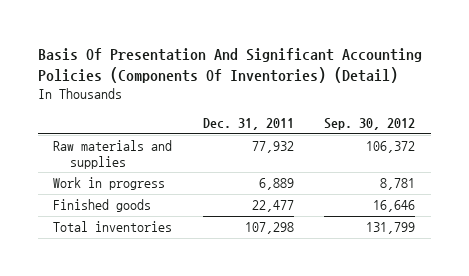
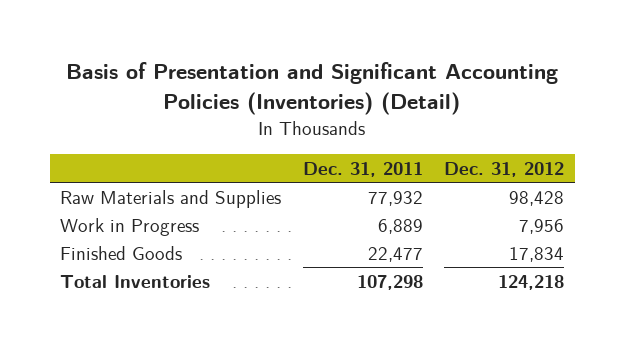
- Basis Of Presentation And Significant Accounting Policies (Components Of Inventories) (Detail)
+ Basis of Presentation and Significant Accounting Policies (Inventories) (Detail)
- | Dec. 31, 2011 | Sep. 30, 2012
+ | Dec. 31, 2011 | Dec. 31, 2012
- Raw materials and supplies | 77,932 | 106,372
- Work in progress | 6,889 | 8,781
- Finished goods | 22,477 | 16,646
- Total inventories | 107,298 | 131,799
+ Raw Materials and Supplies | 77,932 | 98,428
+ Work in Progress | 6,889 | 7,956
+ Finished Goods | 22,477 | 17,834
+ Total Inventories | 107,298 | 124,218

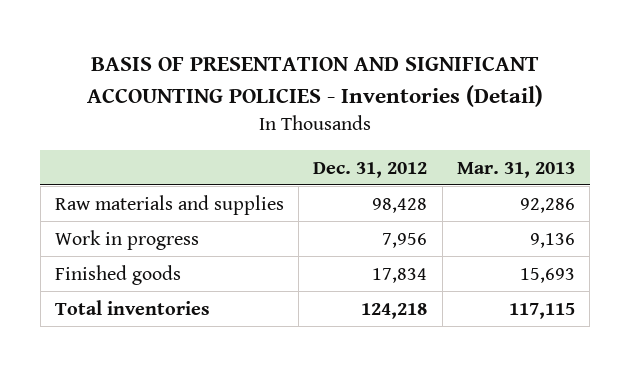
- Basis of Presentation and Significant Accounting Policies (Inventories) (Detail)
+ BASIS OF PRESENTATION AND SIGNIFICANT ACCOUNTING POLICIES - Inventories (Detail)
- | Dec. 31, 2011 | Dec. 31, 2012
+ | Dec. 31, 2012 | Mar. 31, 2013
- Raw Materials and Supplies | 77,932 | 98,428
- Work in Progress | 6,889 | 7,956
- Finished Goods | 22,477 | 17,834
- Total Inventories | 107,298 | 124,218
+ Raw materials and supplies | 98,428 | 92,286
+ Work in progress | 7,956 | 9,136
+ Finished goods | 17,834 | 15,693
+ Total inventories | 124,218 | 117,115

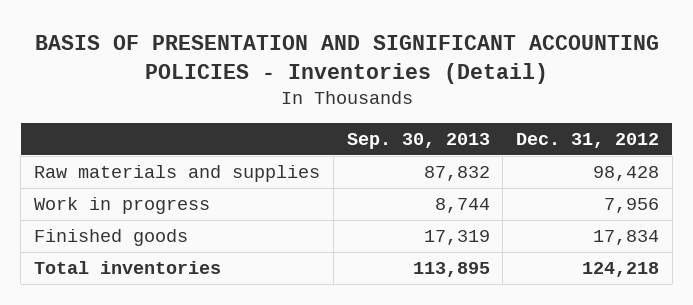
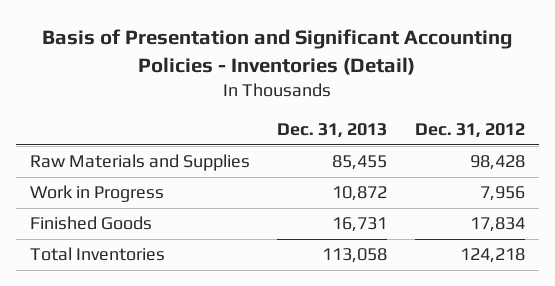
- BASIS OF PRESENTATION AND SIGNIFICANT ACCOUNTING POLICIES - Inventories (Detail)
+ Basis of Presentation and Significant Accounting Policies - Inventories (Detail)
- | Sep. 30, 2013 | Dec. 31, 2012
+ | Dec. 31, 2013 | Dec. 31, 2012
- Raw materials and supplies | 87,832 | 98,428
- Work in progress | 8,744 | 7,956
- Finished goods | 17,319 | 17,834
- Total inventories | 113,895 | 124,218
+ Raw Materials and Supplies | 85,455 | 98,428
+ Work in Progress | 10,872 | 7,956
+ Finished Goods | 16,731 | 17,834
+ Total Inventories | 113,058 | 124,218

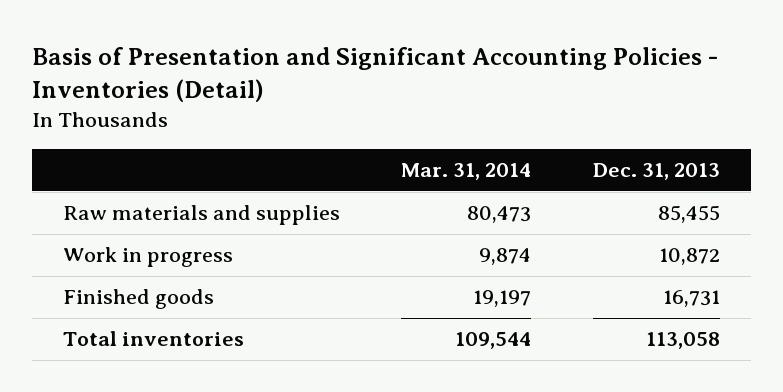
- | Dec. 31, 2013 | Dec. 31, 2012
+ | Mar. 31, 2014 | Dec. 31, 2013
- Raw Materials and Supplies | 85,455 | 98,428
- Work in Progress | 10,872 | 7,956
- Finished Goods | 16,731 | 17,834
- Total Inventories | 113,058 | 124,218
+ Raw materials and supplies | 80,473 | 85,455
+ Work in progress | 9,874 | 10,872
+ Finished goods | 19,197 | 16,731
+ Total inventories | 109,544 | 113,058

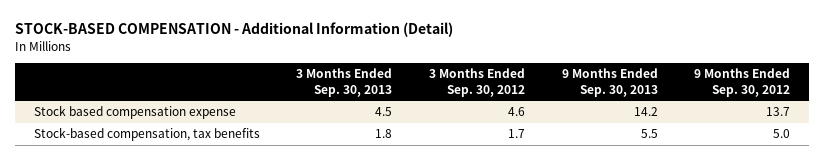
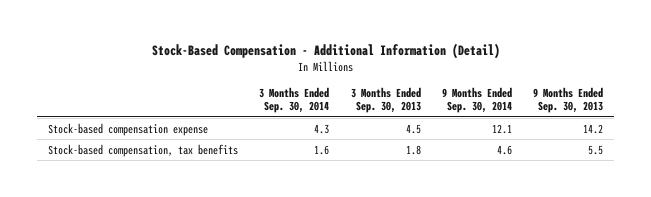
- STOCK-BASED COMPENSATION - Additional Information (Detail)
+ Stock-Based Compensation - Additional Information (Detail)
- | 3 Months Ended Sep. 30, 2013 | 3 Months Ended Sep. 30, 2012 | 9 Months Ended Sep. 30, 2013 | 9 Months Ended Sep. 30, 2012
+ | 3 Months Ended Sep. 30, 2014 | 3 Months Ended Sep. 30, 2013 | 9 Months Ended Sep. 30, 2014 | 9 Months Ended Sep. 30, 2013
- Stock based compensation expense | 4.5 | 4.6 | 14.2 | 13.7
+ Stock-based compensation expense | 4.3 | 4.5 | 12.1 | 14.2

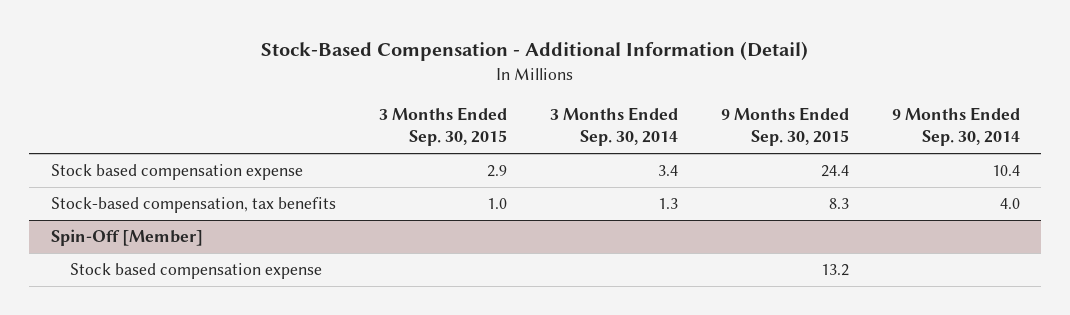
- | 3 Months Ended Sep. 30, 2014 | 3 Months Ended Sep. 30, 2013 | 9 Months Ended Sep. 30, 2014 | 9 Months Ended Sep. 30, 2013
+ | 3 Months Ended Sep. 30, 2015 | 3 Months Ended Sep. 30, 2014 | 9 Months Ended Sep. 30, 2015 | 9 Months Ended Sep. 30, 2014
- Stock-based compensation expense | 4.3 | 4.5 | 12.1 | 14.2
- Stock-based compensation, tax benefits | 1.6 | 1.8 | 4.6 | 5.5
+ Stock based compensation expense | 2.9 | 3.4 | 24.4 | 10.4
+ Stock-based compensation, tax benefits | 1.0 | 1.3 | 8.3 | 4.0
+ Spin-Off [Member]
+ Stock based compensation expense | | | 13.2 |

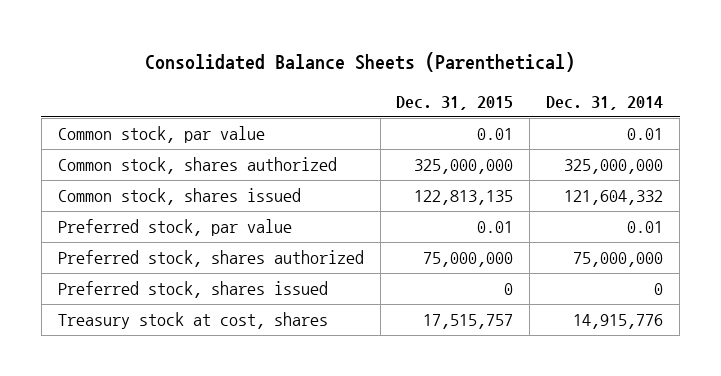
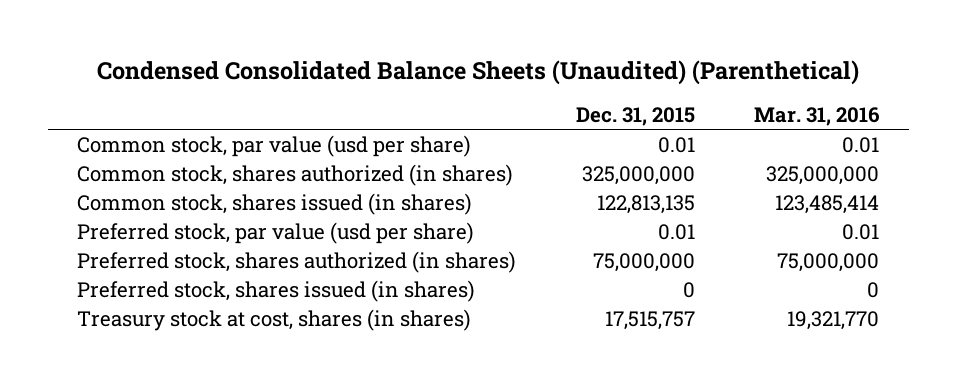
- Consolidated Balance Sheets (Parenthetical)
+ Condensed Consolidated Balance Sheets (Unaudited) (Parenthetical)
- | Dec. 31, 2015 | Dec. 31, 2014
+ | Dec. 31, 2015 | Mar. 31, 2016
- Common stock, par value | 0.01 | 0.01
- Common stock, shares authorized | 325,000,000 | 325,000,000
- Common stock, shares issued | 122,813,135 | 121,604,332
- Preferred stock, par value | 0.01 | 0.01
- Preferred stock, shares authorized | 75,000,000 | 75,000,000
- Preferred stock, shares issued | 0 | 0
- Treasury stock at cost, shares | 17,515,757 | 14,915,776
+ Common stock, par value (usd per share) | 0.01 | 0.01
+ Common stock, shares authorized (in shares) | 325,000,000 | 325,000,000
+ Common stock, shares issued (in shares) | 122,813,135 | 123,485,414
+ Preferred stock, par value (usd per share) | 0.01 | 0.01
+ Preferred stock, shares authorized (in shares) | 75,000,000 | 75,000,000
+ Preferred stock, shares issued (in shares) | 0 | 0
+ Treasury stock at cost, shares (in shares) | 17,515,757 | 19,321,770

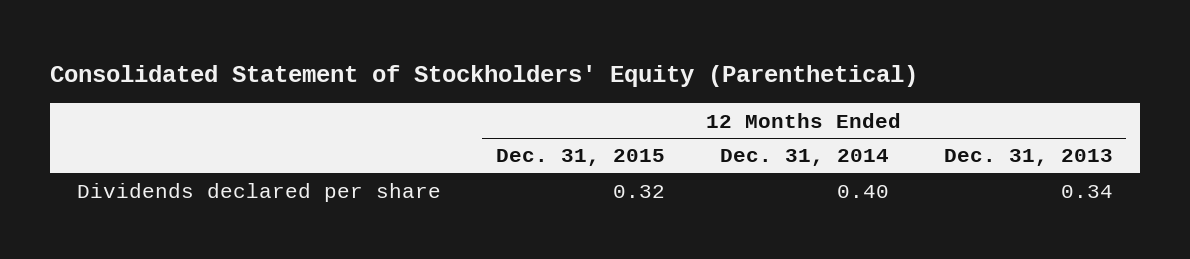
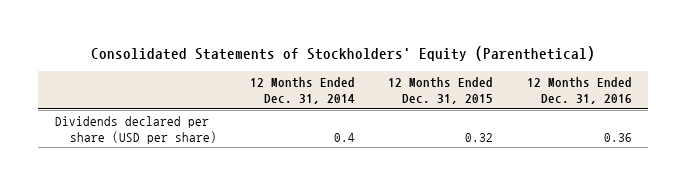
- Consolidated Statement of Stockholders' Equity (Parenthetical)
+ Consolidated Statements of Stockholders' Equity (Parenthetical)
- | 12 Months Ended Dec. 31, 2015 | 12 Months Ended Dec. 31, 2014 | 12 Months Ended Dec. 31, 2013
+ | 12 Months Ended Dec. 31, 2014 | 12 Months Ended Dec. 31, 2015 | 12 Months Ended Dec. 31, 2016
- Dividends declared per share | 0.32 | 0.40 | 0.34
+ Dividends declared per share (USD per share) | 0.4 | 0.32 | 0.36

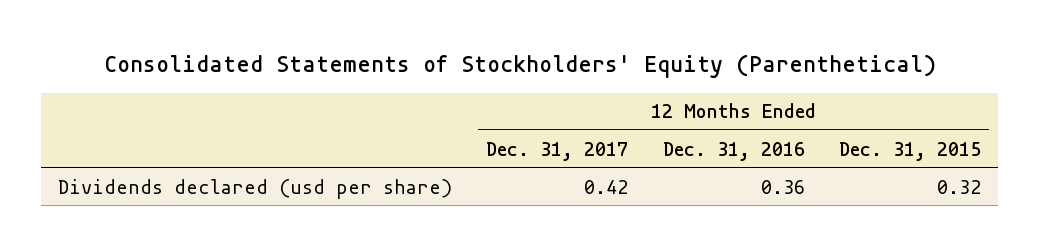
- | 12 Months Ended Dec. 31, 2014 | 12 Months Ended Dec. 31, 2015 | 12 Months Ended Dec. 31, 2016
+ | 12 Months Ended Dec. 31, 2017 | 12 Months Ended Dec. 31, 2016 | 12 Months Ended Dec. 31, 2015
- Dividends declared per share (USD per share) | 0.4 | 0.32 | 0.36
+ Dividends declared (usd per share) | 0.42 | 0.36 | 0.32

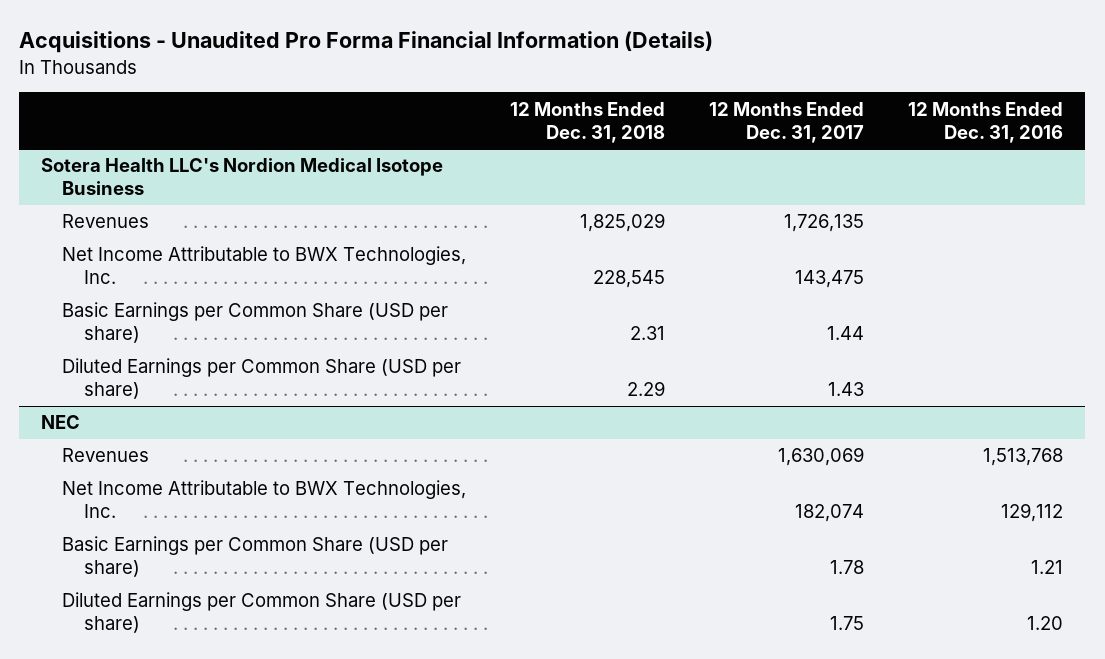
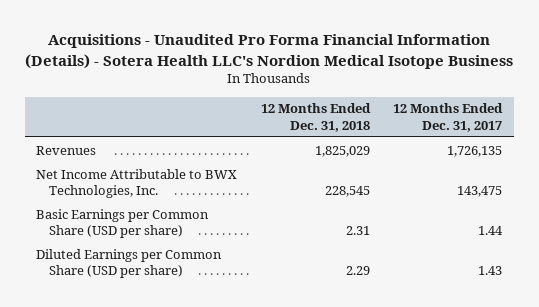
- Acquisitions - Unaudited Pro Forma Financial Information (Details)
+ Acquisitions - Unaudited Pro Forma Financial Information (Details) - Sotera Health LLC's Nordion Medical Isotope Business
- | 12 Months Ended Dec. 31, 2018 | 12 Months Ended Dec. 31, 2017 | 12 Months Ended Dec. 31, 2016
+ | 12 Months Ended Dec. 31, 2018 | 12 Months Ended Dec. 31, 2017
- Sotera Health LLC's Nordion Medical Isotope Business
- NEC
- Revenues | | 1,630,069 | 1,513,768
- Net Income Attributable to BWX Technologies, Inc. | | 182,074 | 129,112
- Basic Earnings per Common Share (USD per share) | | 1.78 | 1.21
- Diluted Earnings per Common Share (USD per share) | | 1.75 | 1.20

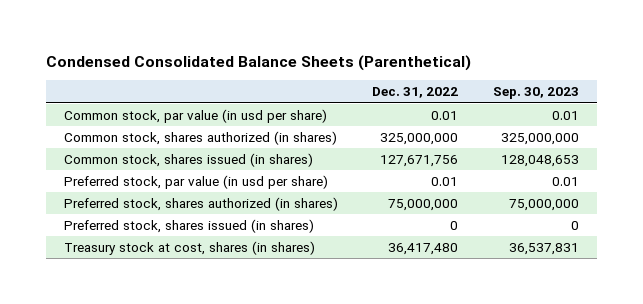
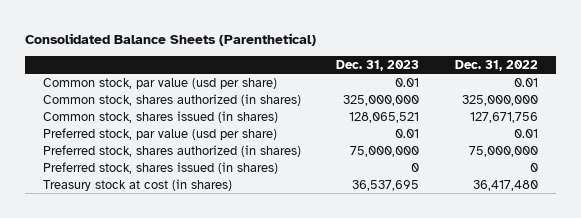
- Condensed Consolidated Balance Sheets (Parenthetical)
+ Consolidated Balance Sheets (Parenthetical)
- | Dec. 31, 2022 | Sep. 30, 2023
+ | Dec. 31, 2023 | Dec. 31, 2022
- Common stock, par value (in usd per share) | 0.01 | 0.01
+ Common stock, par value (usd per share) | 0.01 | 0.01
- Preferred stock, par value (in usd per share) | 0.01 | 0.01
+ Preferred stock, par value (usd per share) | 0.01 | 0.01
- Treasury stock at cost, shares (in shares) | 36,417,480 | 36,537,831
+ Treasury stock at cost (in shares) | 36,537,695 | 36,417,480

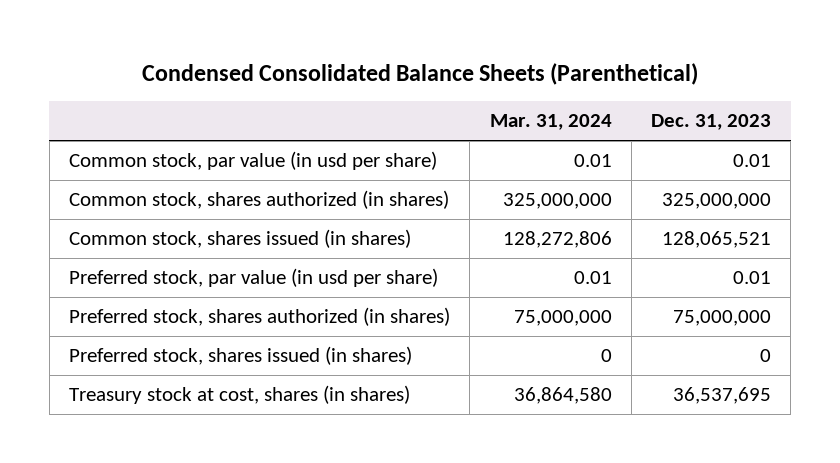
- Consolidated Balance Sheets (Parenthetical)
+ Condensed Consolidated Balance Sheets (Parenthetical)
- | Dec. 31, 2023 | Dec. 31, 2022
+ | Mar. 31, 2024 | Dec. 31, 2023
- Common stock, par value (usd per share) | 0.01 | 0.01
+ Common stock, par value (in usd per share) | 0.01 | 0.01
- Preferred stock, par value (usd per share) | 0.01 | 0.01
+ Preferred stock, par value (in usd per share) | 0.01 | 0.01
- Treasury stock at cost (in shares) | 36,537,695 | 36,417,480
+ Treasury stock at cost, shares (in shares) | 36,864,580 | 36,537,695

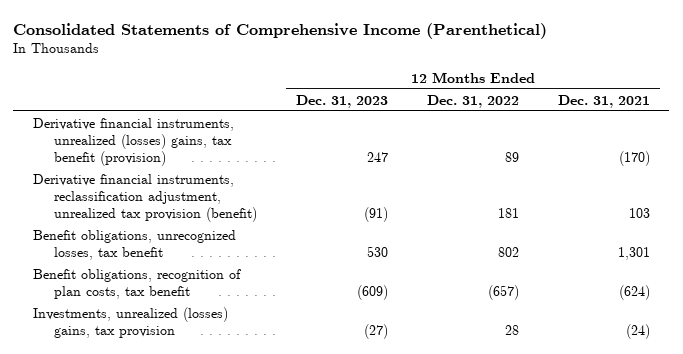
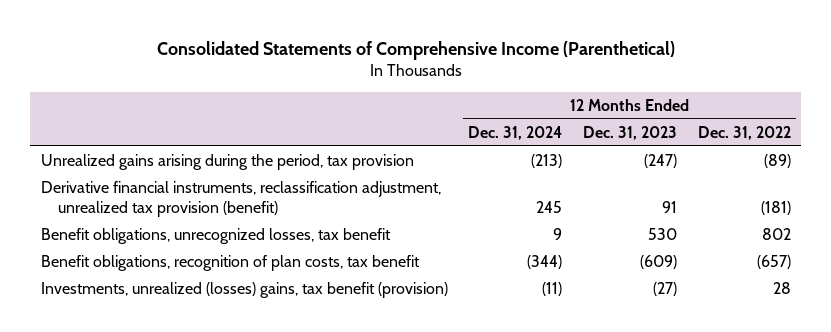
- | 12 Months Ended Dec. 31, 2023 | 12 Months Ended Dec. 31, 2022 | 12 Months Ended Dec. 31, 2021
+ | 12 Months Ended Dec. 31, 2024 | 12 Months Ended Dec. 31, 2023 | 12 Months Ended Dec. 31, 2022
- Derivative financial instruments, unrealized (losses) gains, tax benefit (provision) | 247 | 89 | (170)
- Derivative financial instruments, reclassification adjustment, unrealized tax provision (benefit) | (91) | 181 | 103
+ Unrealized gains arising during the period, tax provision | (213) | (247) | (89)
+ Derivative financial instruments, reclassification adjustment, unrealized tax provision (benefit) | 245 | 91 | (181)
- Investments, unrealized (losses) gains, tax provision | (27) | 28 | (24)
+ Investments, unrealized (losses) gains, tax benefit (provision) | (11) | (27) | 28

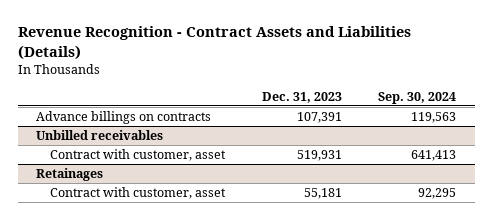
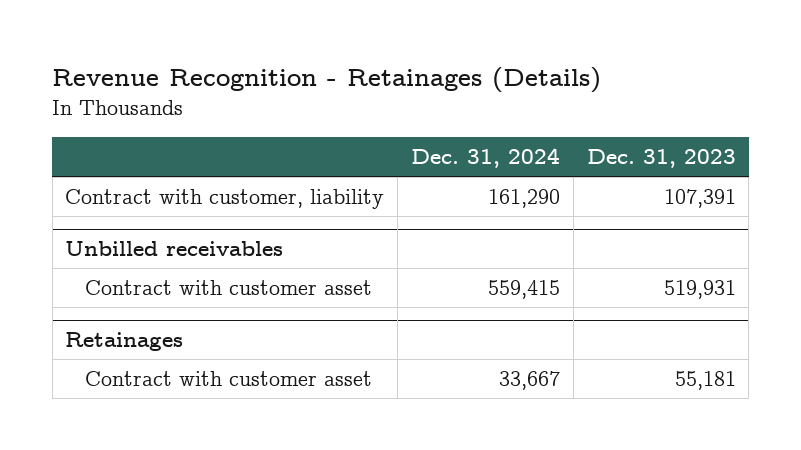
- Revenue Recognition - Contract Assets and Liabilities (Details)
+ Revenue Recognition - Retainages (Details)
- | Dec. 31, 2023 | Sep. 30, 2024
+ | Dec. 31, 2024 | Dec. 31, 2023
- Advance billings on contracts | 107,391 | 119,563
+ Contract with customer, liability | 161,290 | 107,391
@ Unbilled receivables
- Contract with customer, asset | 519,931 | 641,413
+ Contract with customer asset | 559,415 | 519,931
@ Retainages
- Contract with customer, asset | 55,181 | 92,295
+ Contract with customer asset | 33,667 | 55,181

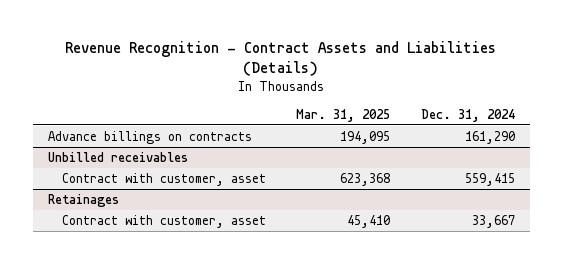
- Revenue Recognition - Retainages (Details)
+ Revenue Recognition - Contract Assets and Liabilities (Details)
- | Dec. 31, 2024 | Dec. 31, 2023
+ | Mar. 31, 2025 | Dec. 31, 2024
- Contract with customer, liability | 161,290 | 107,391
+ Advance billings on contracts | 194,095 | 161,290
@ Unbilled receivables
- Contract with customer asset | 559,415 | 519,931
+ Contract with customer, asset | 623,368 | 559,415
@ Retainages
- Contract with customer asset | 33,667 | 55,181
+ Contract with customer, asset | 45,410 | 33,667

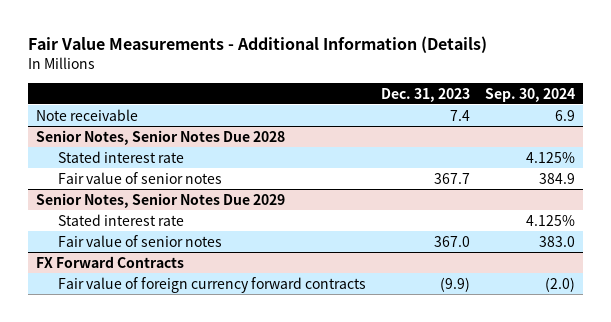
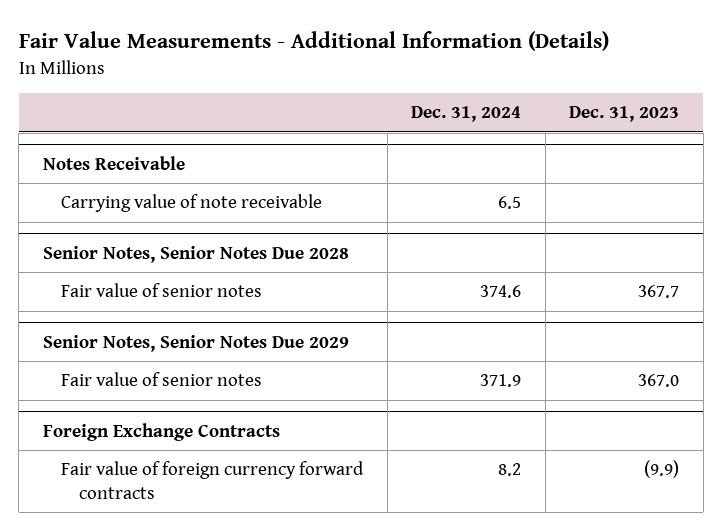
- | Dec. 31, 2023 | Sep. 30, 2024
+ | Dec. 31, 2024 | Dec. 31, 2023
- Note receivable | 7.4 | 6.9
+ Notes Receivable
+ Carrying value of note receivable | 6.5 |
@ Senior Notes, Senior Notes Due 2028
- Stated interest rate | | 4.125%
@ Senior Notes, Senior Notes Due 2029
- Stated interest rate | | 4.125%
- FX Forward Contracts
+ Foreign Exchange Contracts

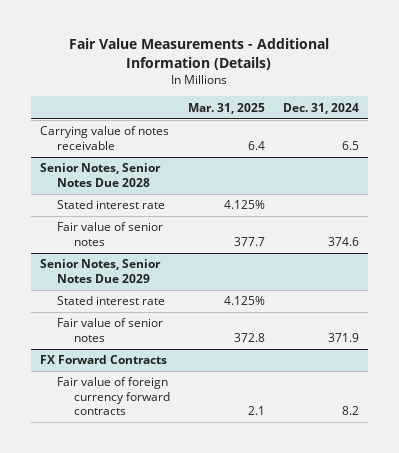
- | Dec. 31, 2024 | Dec. 31, 2023
+ | Mar. 31, 2025 | Dec. 31, 2024
- Notes Receivable
- Carrying value of note receivable | 6.5 |
+ Carrying value of notes receivable | 6.4 | 6.5
@ Senior Notes, Senior Notes Due 2028
+ Stated interest rate | 4.125% |
@ Senior Notes, Senior Notes Due 2029
+ Stated interest rate | 4.125% |
- Foreign Exchange Contracts
+ FX Forward Contracts

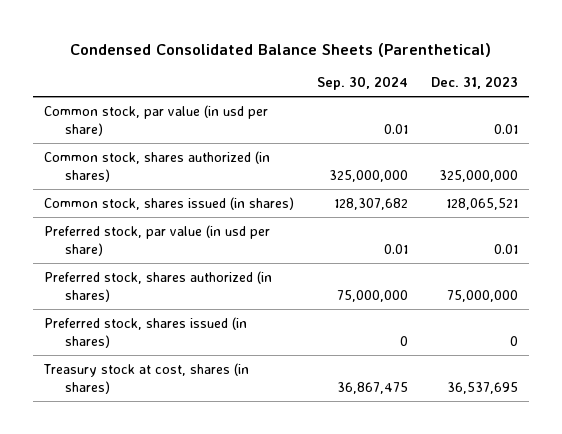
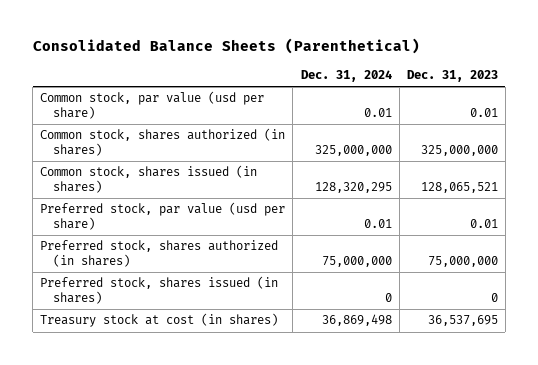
- Condensed Consolidated Balance Sheets (Parenthetical)
+ Consolidated Balance Sheets (Parenthetical)
- | Sep. 30, 2024 | Dec. 31, 2023
+ | Dec. 31, 2024 | Dec. 31, 2023
- Common stock, par value (in usd per share) | 0.01 | 0.01
+ Common stock, par value (usd per share) | 0.01 | 0.01
- Preferred stock, par value (in usd per share) | 0.01 | 0.01
+ Preferred stock, par value (usd per share) | 0.01 | 0.01
- Treasury stock at cost, shares (in shares) | 36,867,475 | 36,537,695
+ Treasury stock at cost (in shares) | 36,869,498 | 36,537,695

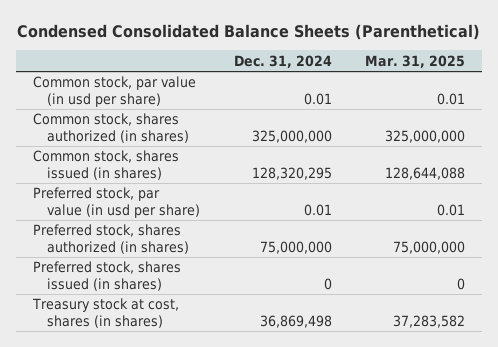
- Consolidated Balance Sheets (Parenthetical)
+ Condensed Consolidated Balance Sheets (Parenthetical)
- | Dec. 31, 2024 | Dec. 31, 2023
+ | Dec. 31, 2024 | Mar. 31, 2025
- Common stock, par value (usd per share) | 0.01 | 0.01
+ Common stock, par value (in usd per share) | 0.01 | 0.01
- Preferred stock, par value (usd per share) | 0.01 | 0.01
+ Preferred stock, par value (in usd per share) | 0.01 | 0.01
- Treasury stock at cost (in shares) | 36,869,498 | 36,537,695
+ Treasury stock at cost, shares (in shares) | 36,869,498 | 37,283,582

